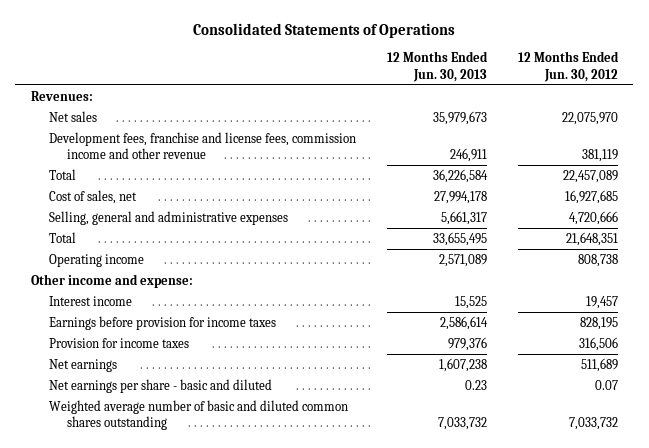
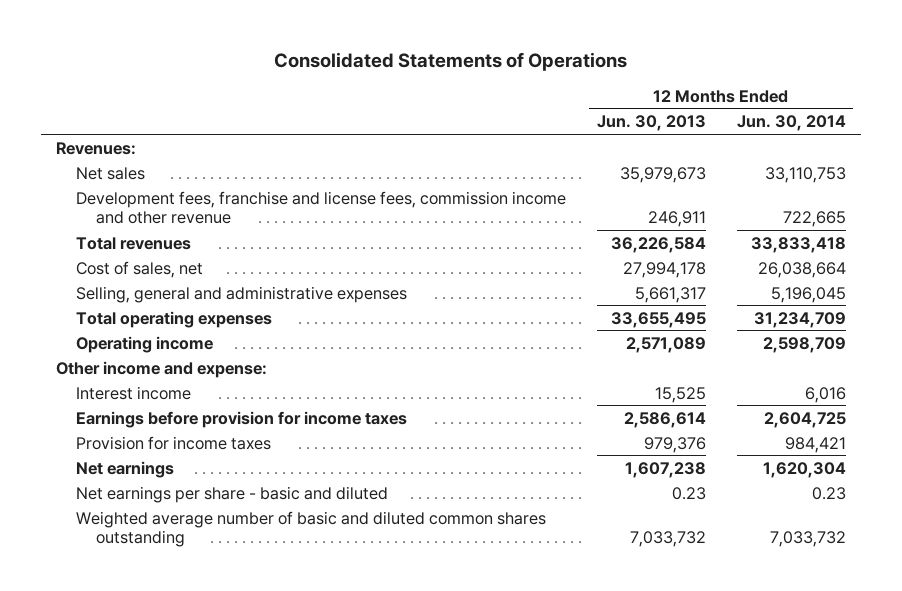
- | 12 Months Ended Jun. 30, 2013 | 12 Months Ended Jun. 30, 2012
+ | 12 Months Ended Jun. 30, 2013 | 12 Months Ended Jun. 30, 2014
- Total | 36,226,584 | 22,457,089
+ Total revenues | 36,226,584 | 33,833,418
- Total | 33,655,495 | 21,648,351
+ Total operating expenses | 33,655,495 | 31,234,709

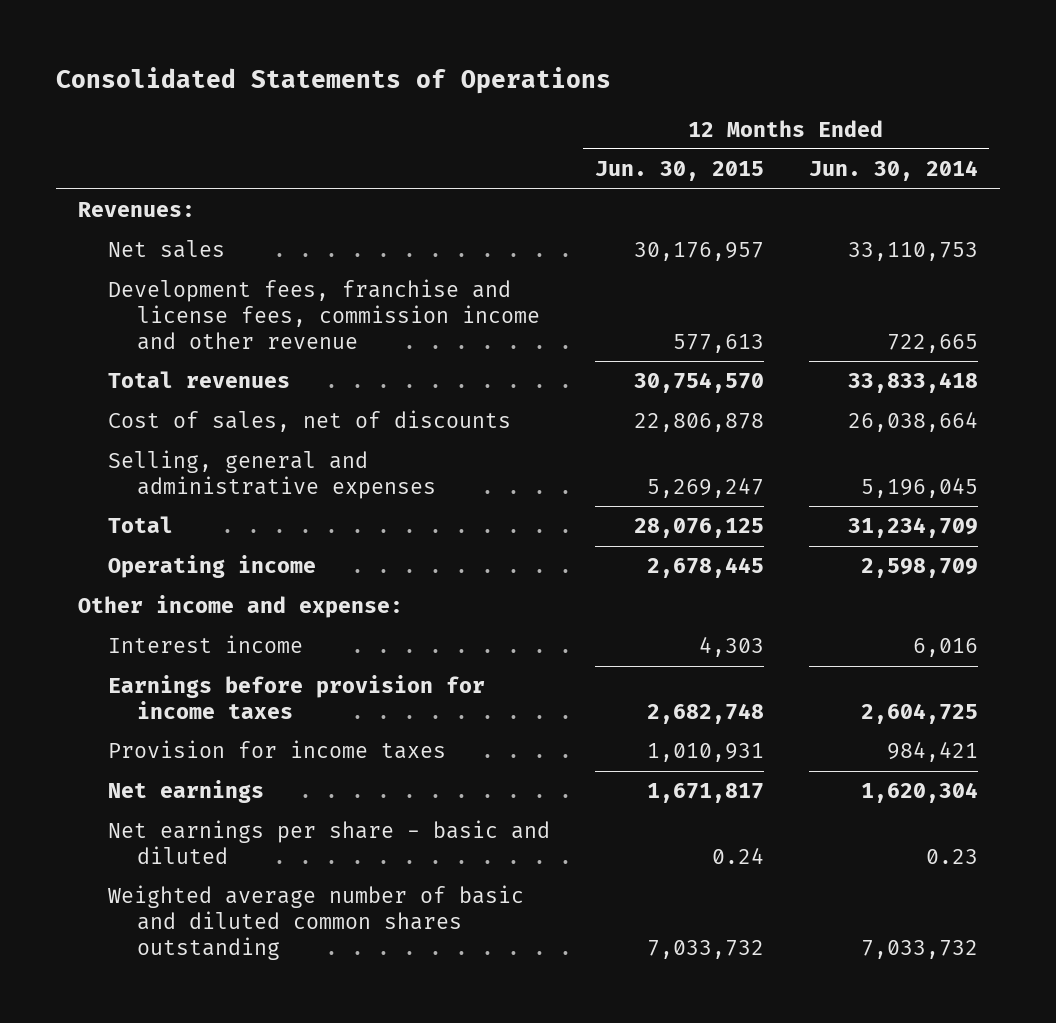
- | 12 Months Ended Jun. 30, 2013 | 12 Months Ended Jun. 30, 2014
+ | 12 Months Ended Jun. 30, 2015 | 12 Months Ended Jun. 30, 2014
- Cost of sales, net | 27,994,178 | 26,038,664
+ Cost of sales, net of discounts | 22,806,878 | 26,038,664
- Total operating expenses | 33,655,495 | 31,234,709
+ Total | 28,076,125 | 31,234,709

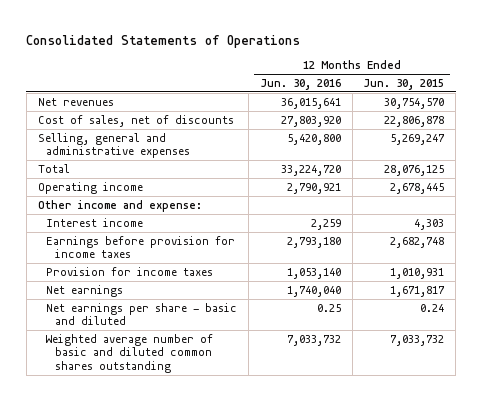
- | 12 Months Ended Jun. 30, 2015 | 12 Months Ended Jun. 30, 2014
+ | 12 Months Ended Jun. 30, 2016 | 12 Months Ended Jun. 30, 2015
- Revenues:
- Net sales | 30,176,957 | 33,110,753
- Development fees, franchise and license fees, commission income and other revenue | 577,613 | 722,665
- Total revenues | 30,754,570 | 33,833,418
+ Net revenues | 36,015,641 | 30,754,570

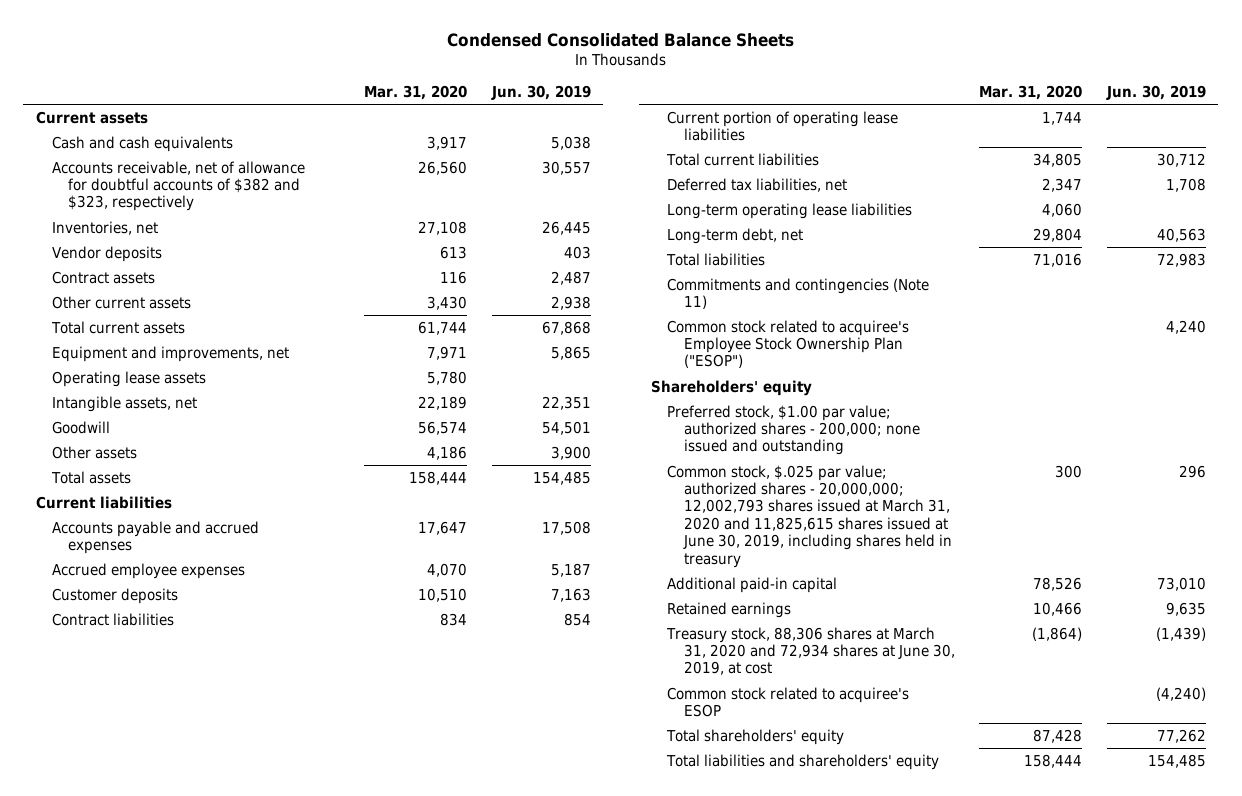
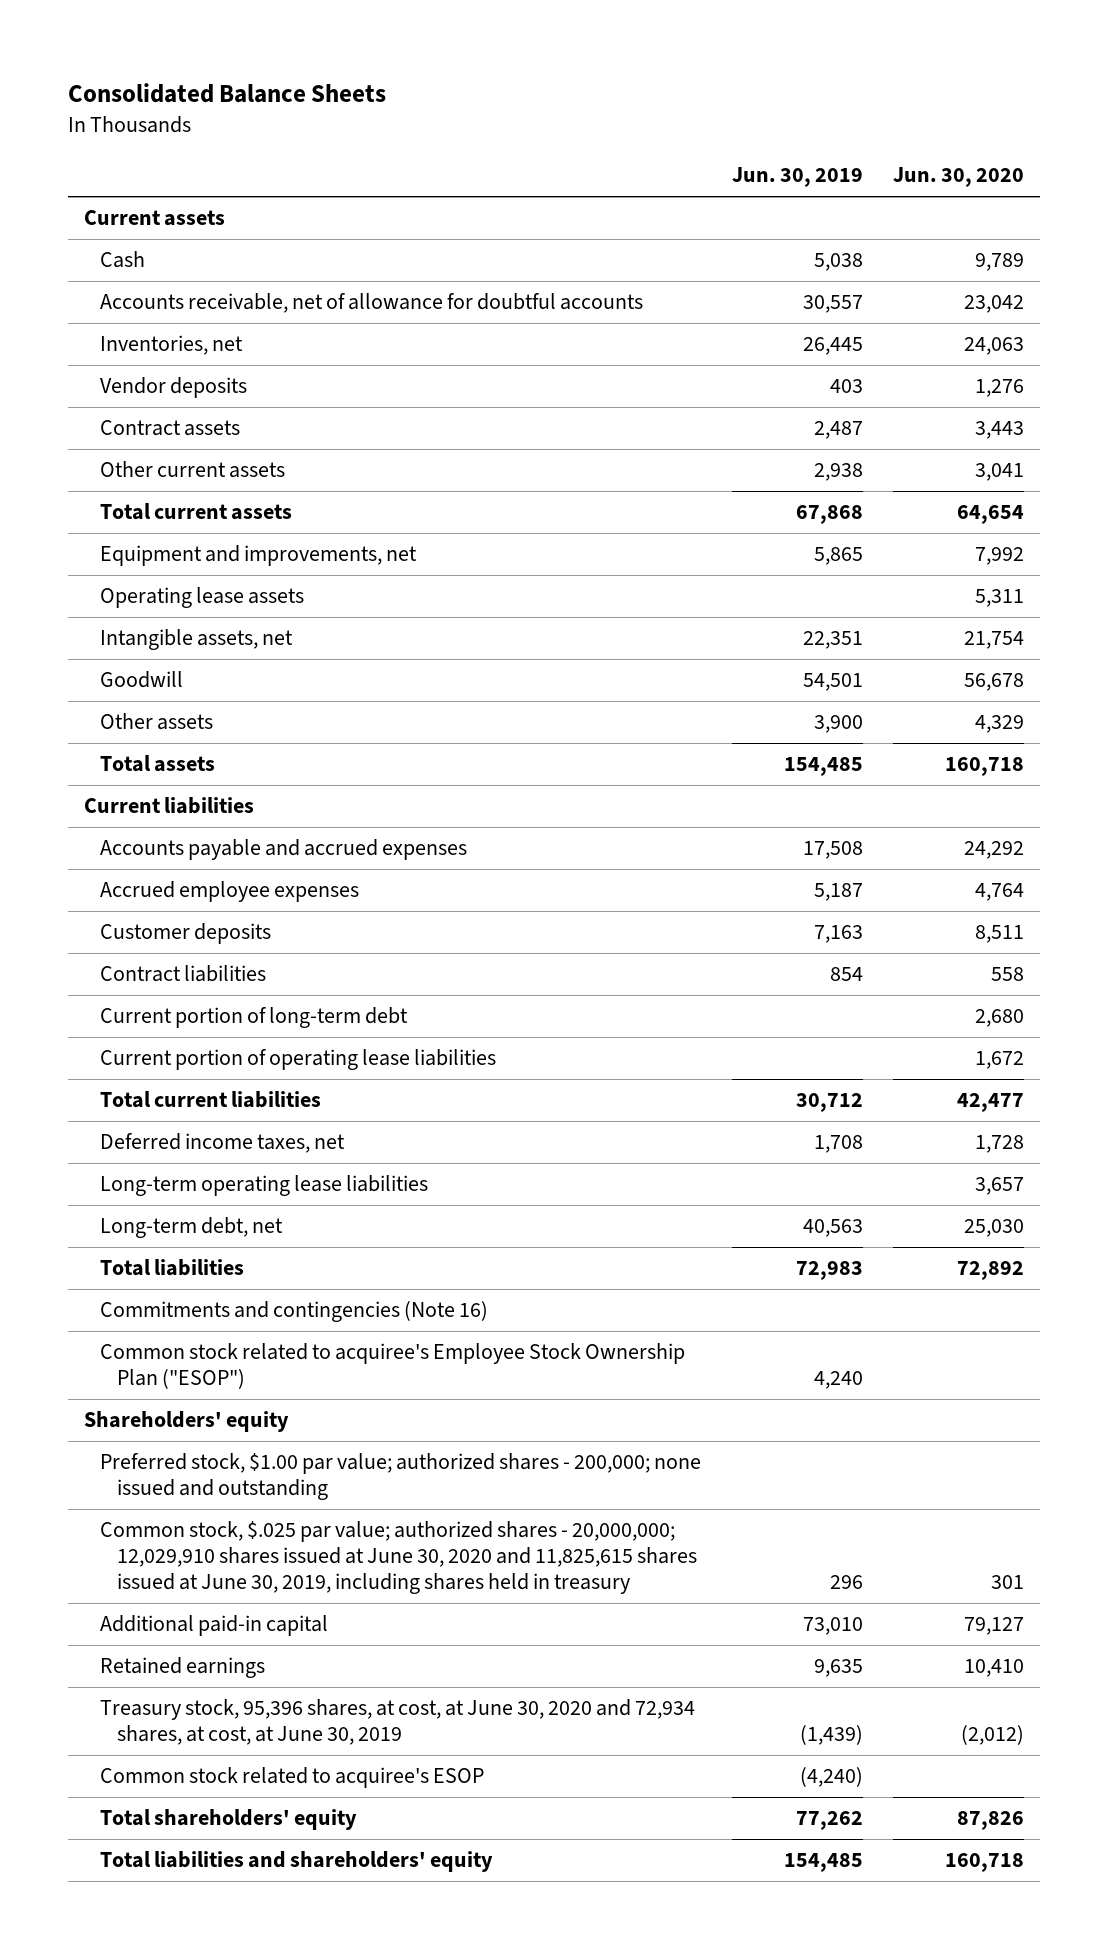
- Condensed Consolidated Balance Sheets
+ Consolidated Balance Sheets
- | Mar. 31, 2020 | Jun. 30, 2019
+ | Jun. 30, 2019 | Jun. 30, 2020
- Cash and cash equivalents | 3,917 | 5,038
- Accounts receivable, net of allowance for doubtful accounts of $382 and $323, respectively | 26,560 | 30,557
+ Cash | 5,038 | 9,789
+ Accounts receivable, net of allowance for doubtful accounts | 30,557 | 23,042
+ Current portion of long-term debt | | 2,680
- Deferred tax liabilities, net | 2,347 | 1,708
+ Deferred income taxes, net | 1,708 | 1,728
- Commitments and contingencies (Note 11)
+ Commitments and contingencies (Note 16)
- Common stock, $.025 par value; authorized shares - 20,000,000; 12,002,793 shares issued at March 31, 2020 and 11,825,615 shares issued at June 30, 2019, including shares held in treasury | 300 | 296
+ Common stock, $.025 par value; authorized shares - 20,000,000; 12,029,910 shares issued at June 30, 2020 and 11,825,615 shares issued at June 30, 2019, including shares held in treasury | 296 | 301
- Treasury stock, 88,306 shares at March 31, 2020 and 72,934 shares at June 30, 2019, at cost | (1,864) | (1,439)
+ Treasury stock, 95,396 shares, at cost, at June 30, 2020 and 72,934 shares, at cost, at June 30, 2019 | (1,439) | (2,012)

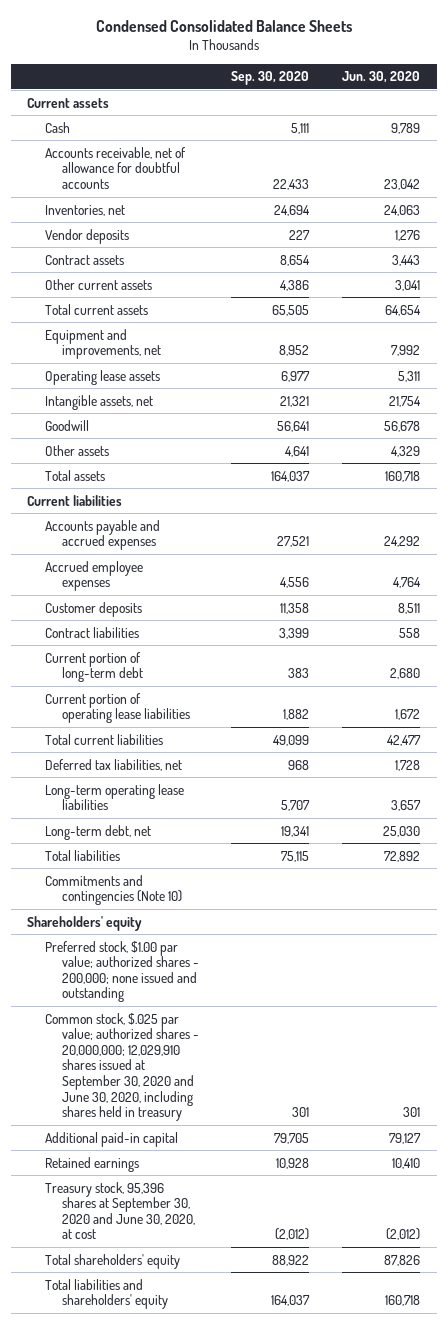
- Consolidated Balance Sheets
+ Condensed Consolidated Balance Sheets
- | Jun. 30, 2019 | Jun. 30, 2020
+ | Sep. 30, 2020 | Jun. 30, 2020
- Deferred income taxes, net | 1,708 | 1,728
+ Deferred tax liabilities, net | 968 | 1,728
- Commitments and contingencies (Note 16)
- Common stock related to acquiree's Employee Stock Ownership Plan ("ESOP") | 4,240 |
+ Commitments and contingencies (Note 10)
- Common stock, $.025 par value; authorized shares - 20,000,000; 12,029,910 shares issued at June 30, 2020 and 11,825,615 shares issued at June 30, 2019, including shares held in treasury | 296 | 301
+ Common stock, $.025 par value; authorized shares - 20,000,000; 12,029,910 shares issued at September 30, 2020 and June 30, 2020, including shares held in treasury | 301 | 301
- Treasury stock, 95,396 shares, at cost, at June 30, 2020 and 72,934 shares, at cost, at June 30, 2019 | (1,439) | (2,012)
- Common stock related to acquiree's ESOP | (4,240) |
+ Treasury stock, 95,396 shares at September 30, 2020 and June 30, 2020, at cost | (2,012) | (2,012)

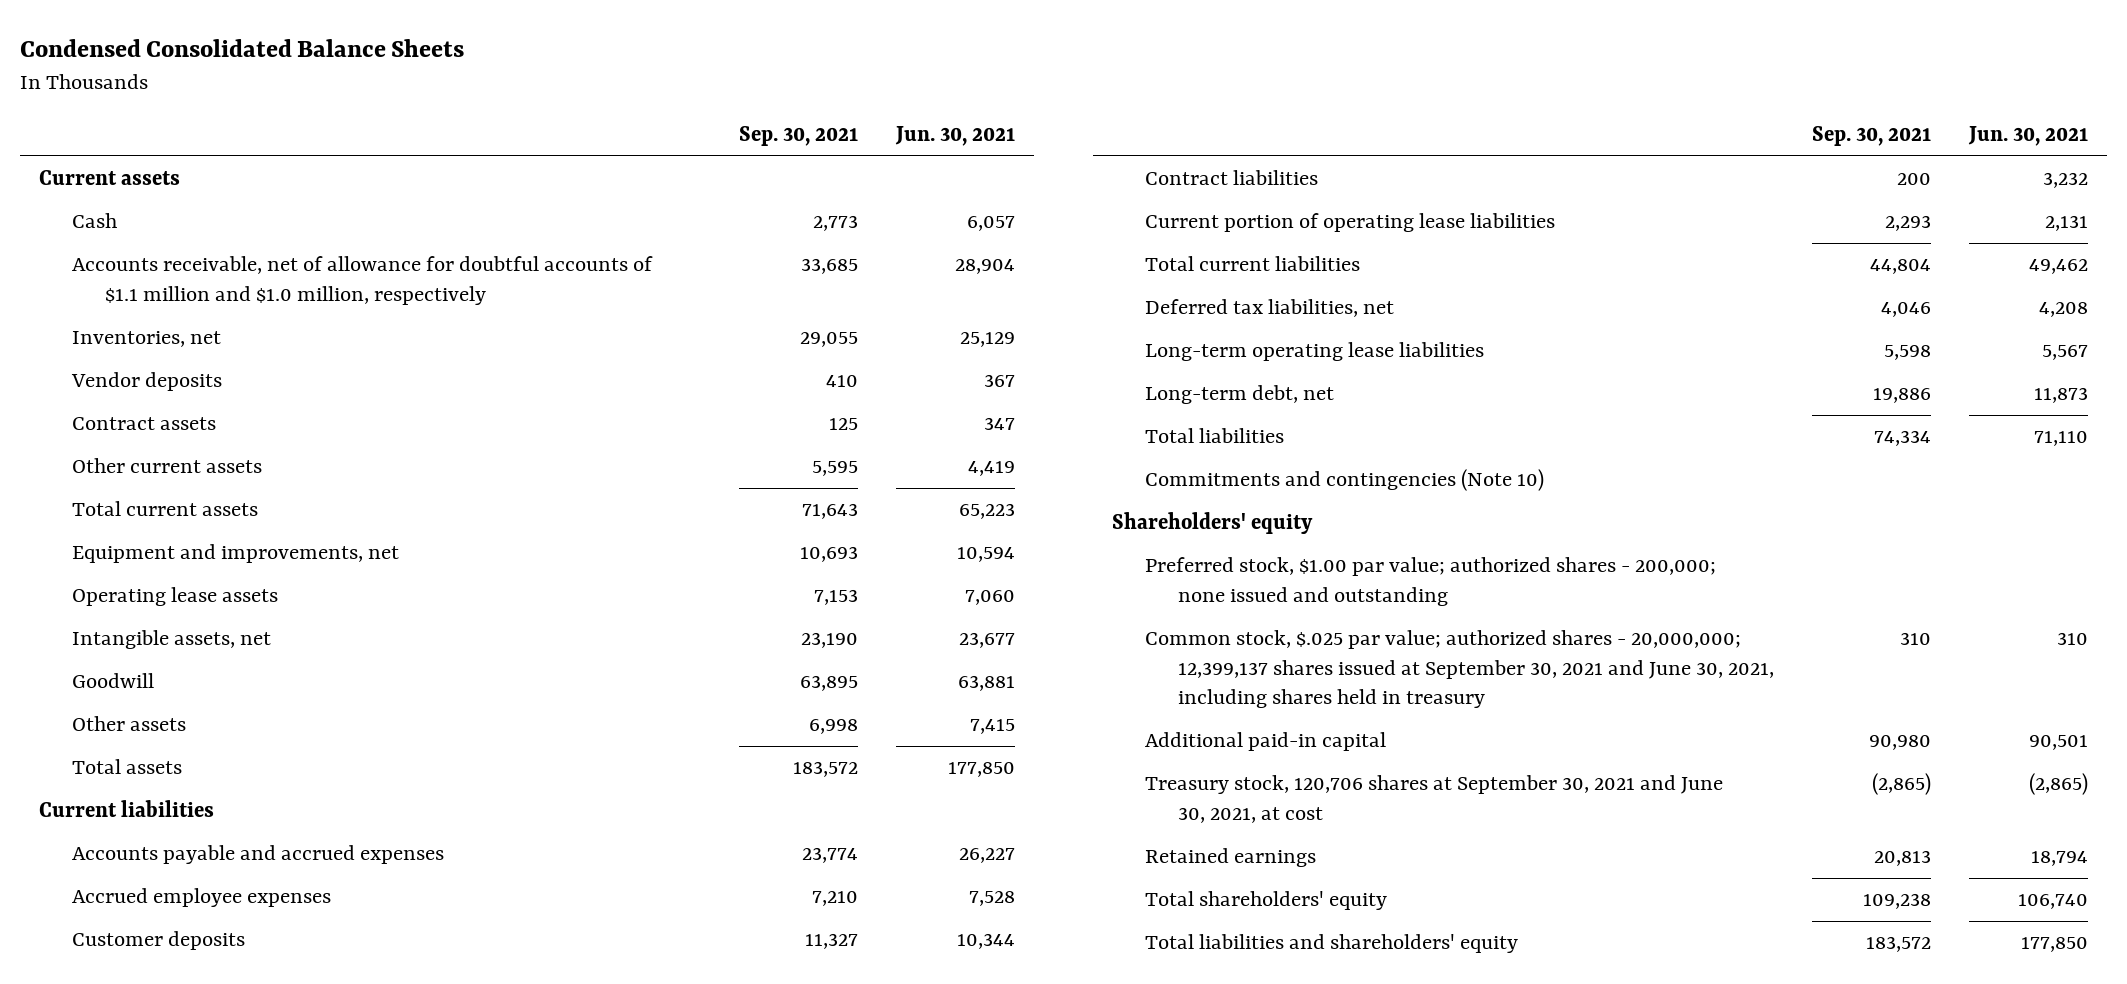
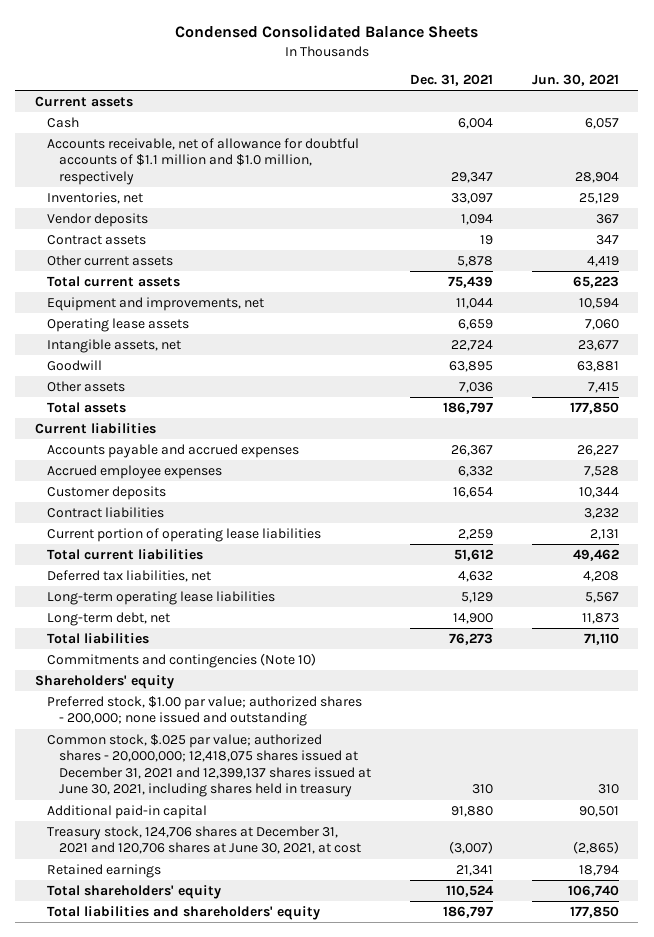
- | Sep. 30, 2021 | Jun. 30, 2021
+ | Dec. 31, 2021 | Jun. 30, 2021
- Common stock, $.025 par value; authorized shares - 20,000,000; 12,399,137 shares issued at September 30, 2021 and June 30, 2021, including shares held in treasury | 310 | 310
+ Common stock, $.025 par value; authorized shares - 20,000,000; 12,418,075 shares issued at December 31, 2021 and 12,399,137 shares issued at June 30, 2021, including shares held in treasury | 310 | 310
- Treasury stock, 120,706 shares at September 30, 2021 and June 30, 2021, at cost | (2,865) | (2,865)
+ Treasury stock, 124,706 shares at December 31, 2021 and 120,706 shares at June 30, 2021, at cost | (3,007) | (2,865)

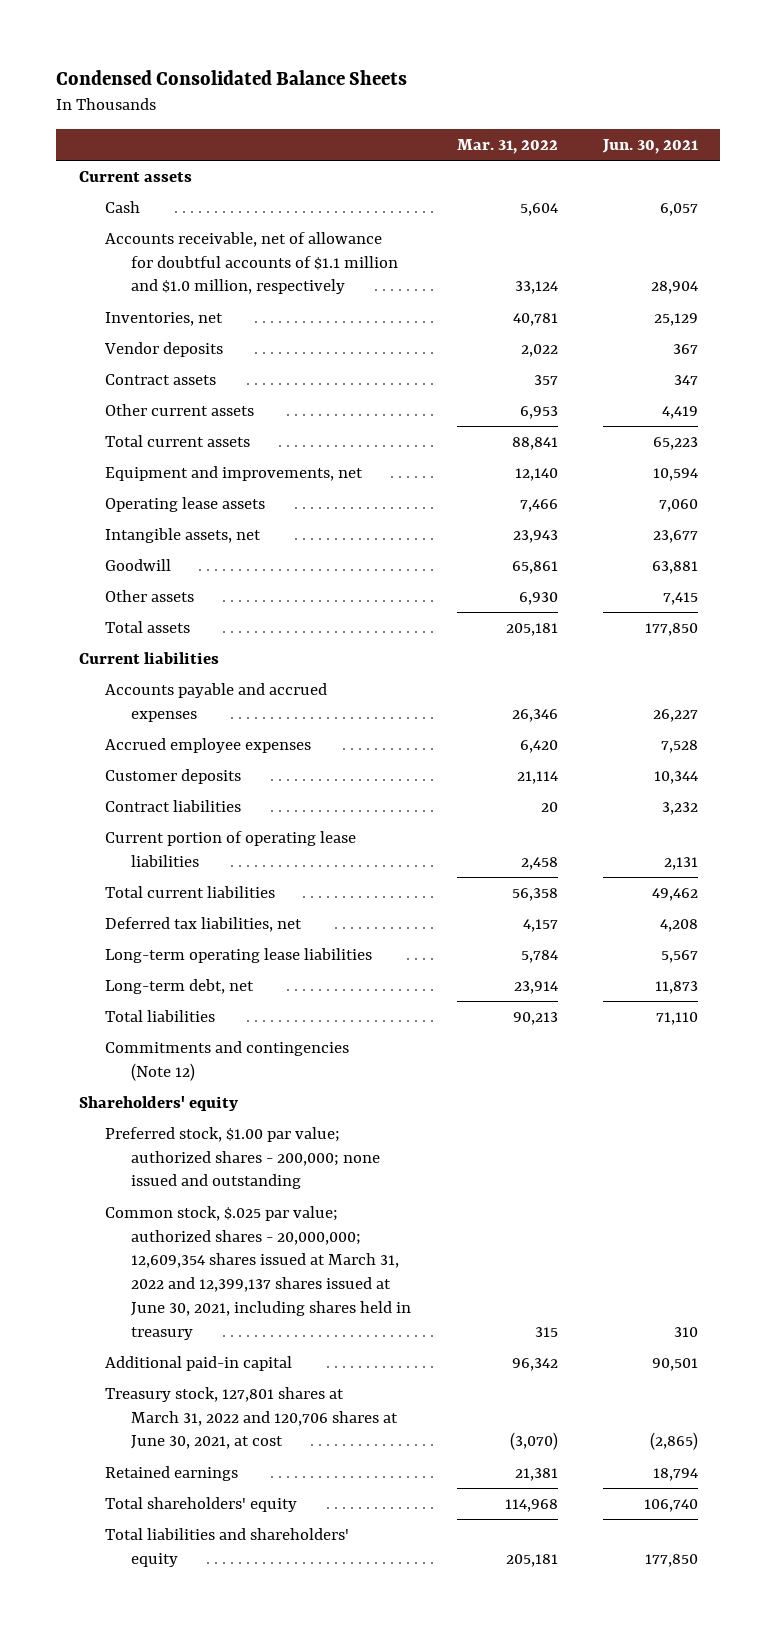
- | Dec. 31, 2021 | Jun. 30, 2021
+ | Mar. 31, 2022 | Jun. 30, 2021
- Commitments and contingencies (Note 10)
+ Commitments and contingencies (Note 12)
- Common stock, $.025 par value; authorized shares - 20,000,000; 12,418,075 shares issued at December 31, 2021 and 12,399,137 shares issued at June 30, 2021, including shares held in treasury | 310 | 310
+ Common stock, $.025 par value; authorized shares - 20,000,000; 12,609,354 shares issued at March 31, 2022 and 12,399,137 shares issued at June 30, 2021, including shares held in treasury | 315 | 310
- Treasury stock, 124,706 shares at December 31, 2021 and 120,706 shares at June 30, 2021, at cost | (3,007) | (2,865)
+ Treasury stock, 127,801 shares at March 31, 2022 and 120,706 shares at June 30, 2021, at cost | (3,070) | (2,865)

